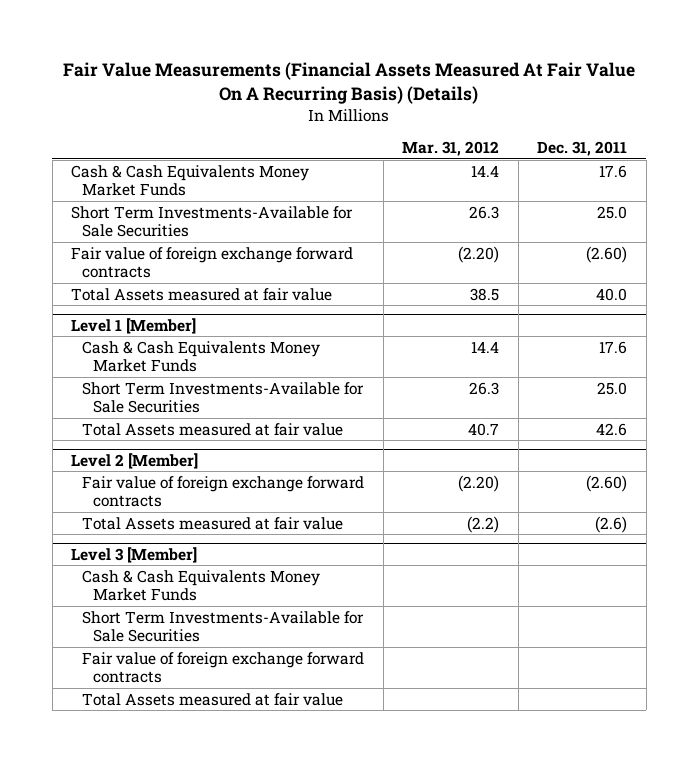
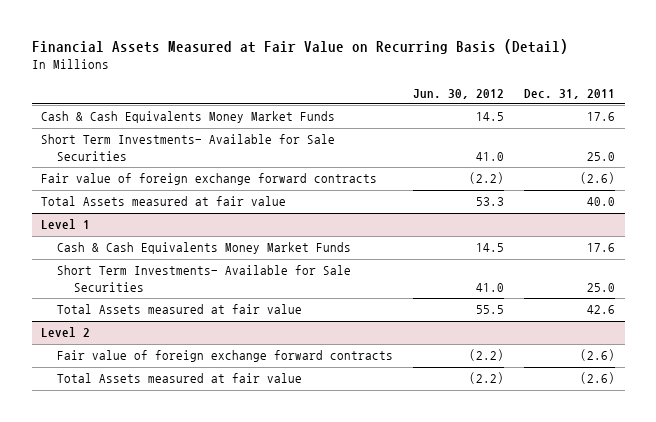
- Fair Value Measurements (Financial Assets Measured At Fair Value On A Recurring Basis) (Details)
+ Financial Assets Measured at Fair Value on Recurring Basis (Detail)
- | Mar. 31, 2012 | Dec. 31, 2011
+ | Jun. 30, 2012 | Dec. 31, 2011
- Short Term Investments-Available for Sale Securities | 26.3 | 25.0
- Fair value of foreign exchange forward contracts | (2.20) | (2.60)
+ Short Term Investments- Available for Sale Securities | 41.0 | 25.0
+ Fair value of foreign exchange forward contracts | (2.2) | (2.6)
- Level 1 [Member]
+ Level 1
- Short Term Investments-Available for Sale Securities | 26.3 | 25.0
+ Short Term Investments- Available for Sale Securities | 41.0 | 25.0
- Level 2 [Member]
- Fair value of foreign exchange forward contracts | (2.20) | (2.60)
+ Level 2
+ Fair value of foreign exchange forward contracts | (2.2) | (2.6)
- Level 3 [Member]
- Cash & Cash Equivalents Money Market Funds
- Short Term Investments-Available for Sale Securities
- Fair value of foreign exchange forward contracts
- Total Assets measured at fair value

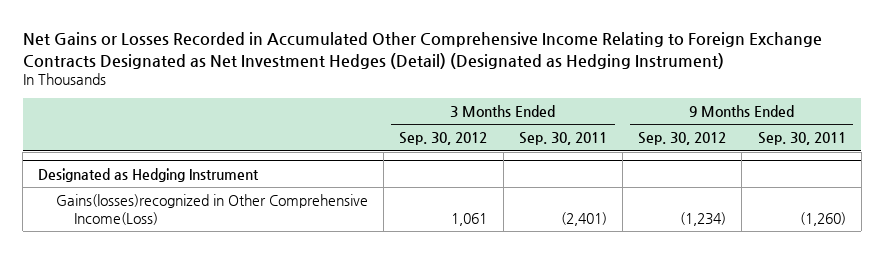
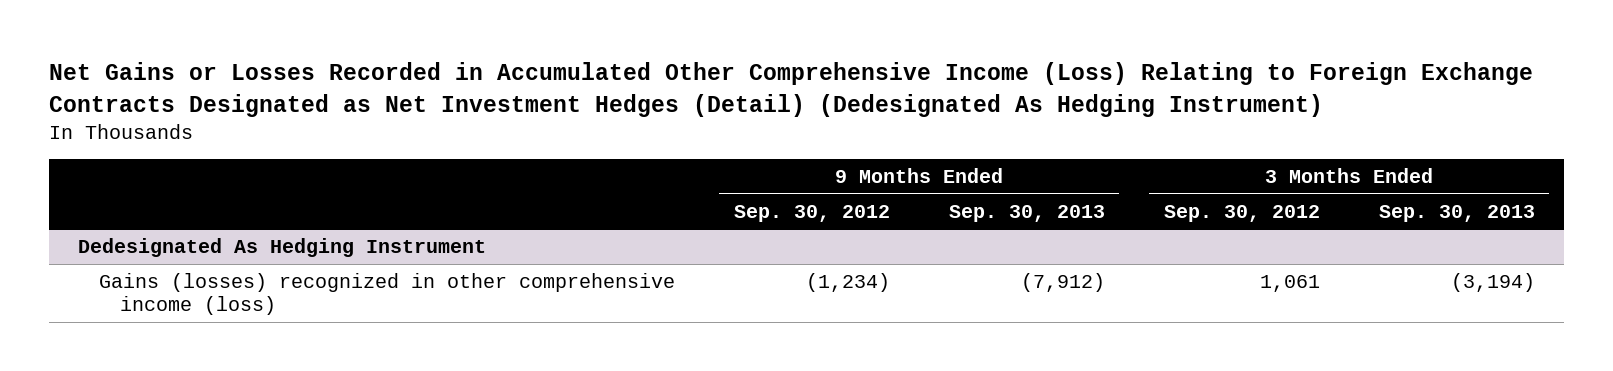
- Net Gains or Losses Recorded in Accumulated Other Comprehensive Income Relating to Foreign Exchange Contracts Designated as Net Investment Hedges (Detail) (Designated as Hedging Instrument)
+ Net Gains or Losses Recorded in Accumulated Other Comprehensive Income (Loss) Relating to Foreign Exchange Contracts Designated as Net Investment Hedges (Detail) (Dedesignated As Hedging Instrument)
- | 3 Months Ended Sep. 30, 2012 | 3 Months Ended Sep. 30, 2011 | 9 Months Ended Sep. 30, 2012 | 9 Months Ended Sep. 30, 2011
+ | 9 Months Ended Sep. 30, 2012 | 9 Months Ended Sep. 30, 2013 | 3 Months Ended Sep. 30, 2012 | 3 Months Ended Sep. 30, 2013
- Designated as Hedging Instrument
- Gains(losses)recognized in Other Comprehensive Income(Loss) | 1,061 | (2,401) | (1,234) | (1,260)
+ Dedesignated As Hedging Instrument
+ Gains (losses) recognized in other comprehensive income (loss) | (1,234) | (7,912) | 1,061 | (3,194)

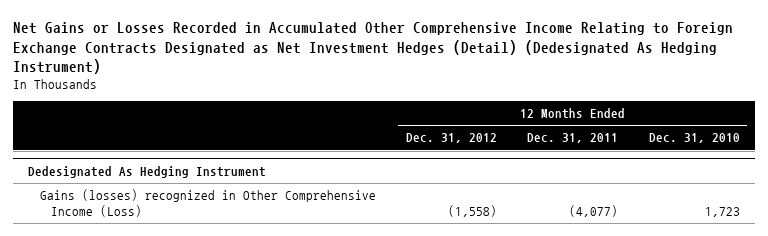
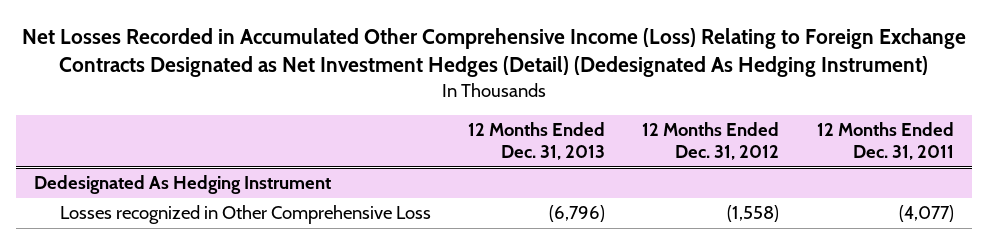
- Net Gains or Losses Recorded in Accumulated Other Comprehensive Income Relating to Foreign Exchange Contracts Designated as Net Investment Hedges (Detail) (Dedesignated As Hedging Instrument)
+ Net Losses Recorded in Accumulated Other Comprehensive Income (Loss) Relating to Foreign Exchange Contracts Designated as Net Investment Hedges (Detail) (Dedesignated As Hedging Instrument)
- | 12 Months Ended Dec. 31, 2012 | 12 Months Ended Dec. 31, 2011 | 12 Months Ended Dec. 31, 2010
+ | 12 Months Ended Dec. 31, 2013 | 12 Months Ended Dec. 31, 2012 | 12 Months Ended Dec. 31, 2011
@ Dedesignated As Hedging Instrument
- Gains (losses) recognized in Other Comprehensive Income (Loss) | (1,558) | (4,077) | 1,723
+ Losses recognized in Other Comprehensive Loss | (6,796) | (1,558) | (4,077)

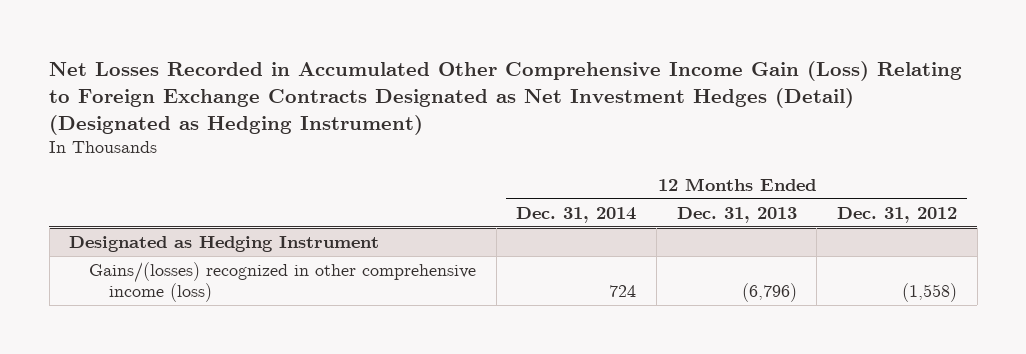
- Net Losses Recorded in Accumulated Other Comprehensive Income (Loss) Relating to Foreign Exchange Contracts Designated as Net Investment Hedges (Detail) (Dedesignated As Hedging Instrument)
+ Net Losses Recorded in Accumulated Other Comprehensive Income Gain (Loss) Relating to Foreign Exchange Contracts Designated as Net Investment Hedges (Detail) (Designated as Hedging Instrument)
- | 12 Months Ended Dec. 31, 2013 | 12 Months Ended Dec. 31, 2012 | 12 Months Ended Dec. 31, 2011
+ | 12 Months Ended Dec. 31, 2014 | 12 Months Ended Dec. 31, 2013 | 12 Months Ended Dec. 31, 2012
- Dedesignated As Hedging Instrument
- Losses recognized in Other Comprehensive Loss | (6,796) | (1,558) | (4,077)
+ Designated as Hedging Instrument
+ Gains/(losses) recognized in other comprehensive income (loss) | 724 | (6,796) | (1,558)

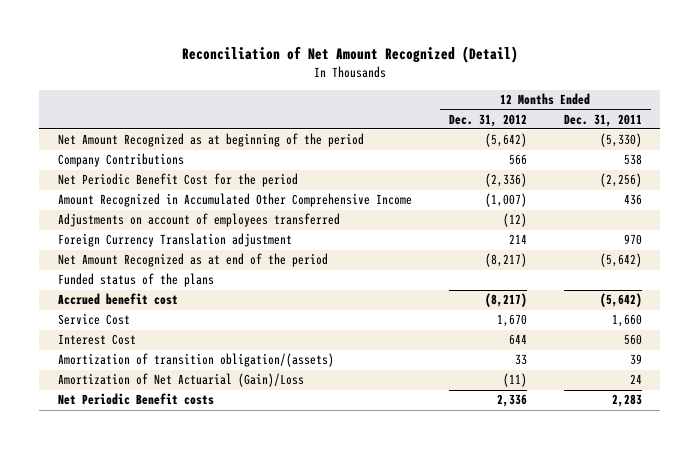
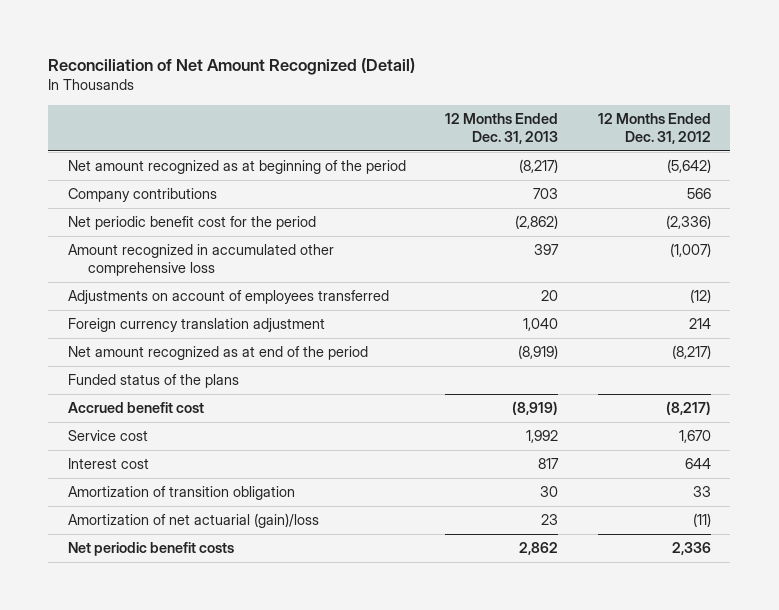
- | 12 Months Ended Dec. 31, 2012 | 12 Months Ended Dec. 31, 2011
+ | 12 Months Ended Dec. 31, 2013 | 12 Months Ended Dec. 31, 2012
- Net Amount Recognized as at beginning of the period | (5,642) | (5,330)
- Company Contributions | 566 | 538
- Net Periodic Benefit Cost for the period | (2,336) | (2,256)
- Amount Recognized in Accumulated Other Comprehensive Income | (1,007) | 436
+ Net amount recognized as at beginning of the period | (8,217) | (5,642)
+ Company contributions | 703 | 566
+ Net periodic benefit cost for the period | (2,862) | (2,336)
+ Amount recognized in accumulated other comprehensive loss | 397 | (1,007)
- Foreign Currency Translation adjustment | 214 | 970
- Net Amount Recognized as at end of the period | (8,217) | (5,642)
+ Foreign currency translation adjustment | 1,040 | 214
+ Net amount recognized as at end of the period | (8,919) | (8,217)
- Service Cost | 1,670 | 1,660
- Interest Cost | 644 | 560
- Amortization of transition obligation/(assets) | 33 | 39
- Amortization of Net Actuarial (Gain)/Loss | (11) | 24
- Net Periodic Benefit costs | 2,336 | 2,283
+ Service cost | 1,992 | 1,670
+ Interest cost | 817 | 644
+ Amortization of transition obligation | 30 | 33
+ Amortization of net actuarial (gain)/loss | 23 | (11)
+ Net periodic benefit costs | 2,862 | 2,336

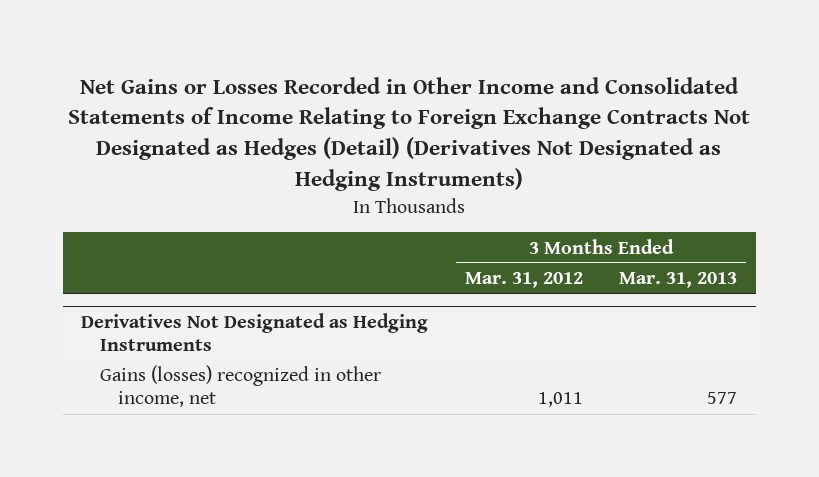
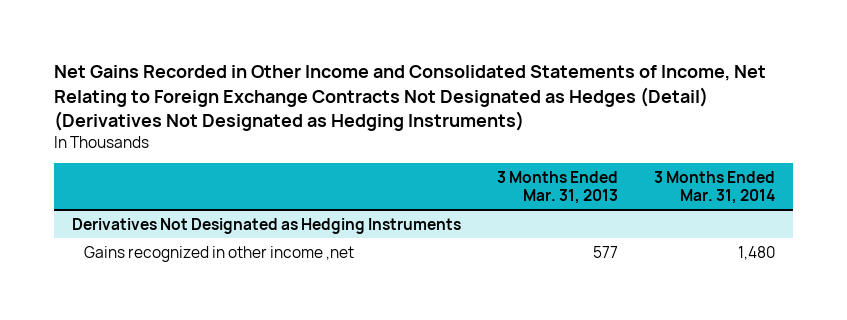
- Net Gains or Losses Recorded in Other Income and Consolidated Statements of Income Relating to Foreign Exchange Contracts Not Designated as Hedges (Detail) (Derivatives Not Designated as Hedging Instruments)
+ Net Gains Recorded in Other Income and Consolidated Statements of Income, Net Relating to Foreign Exchange Contracts Not Designated as Hedges (Detail) (Derivatives Not Designated as Hedging Instruments)
- | 3 Months Ended Mar. 31, 2012 | 3 Months Ended Mar. 31, 2013
+ | 3 Months Ended Mar. 31, 2013 | 3 Months Ended Mar. 31, 2014
@ Derivatives Not Designated as Hedging Instruments
- Gains (losses) recognized in other income, net | 1,011 | 577
+ Gains recognized in other income ,net | 577 | 1,480

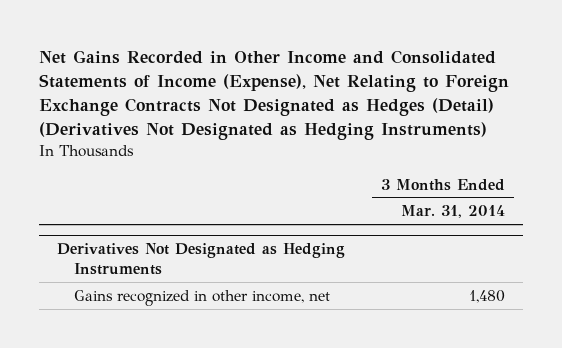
- Net Gains Recorded in Other Income and Consolidated Statements of Income, Net Relating to Foreign Exchange Contracts Not Designated as Hedges (Detail) (Derivatives Not Designated as Hedging Instruments)
+ Net Gains Recorded in Other Income and Consolidated Statements of Income (Expense), Net Relating to Foreign Exchange Contracts Not Designated as Hedges (Detail) (Derivatives Not Designated as Hedging Instruments)
- | 3 Months Ended Mar. 31, 2013 | 3 Months Ended Mar. 31, 2014
+ | 3 Months Ended Mar. 31, 2014
@ Derivatives Not Designated as Hedging Instruments
- Gains recognized in other income ,net | 577 | 1,480
+ Gains recognized in other income, net | 1,480

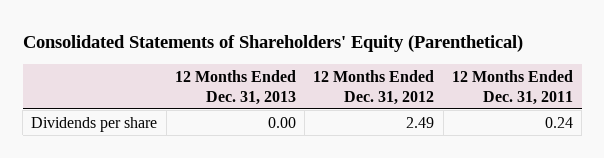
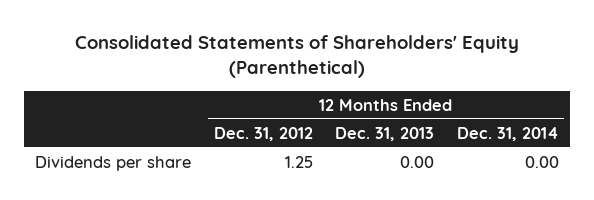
- | 12 Months Ended Dec. 31, 2013 | 12 Months Ended Dec. 31, 2012 | 12 Months Ended Dec. 31, 2011
+ | 12 Months Ended Dec. 31, 2012 | 12 Months Ended Dec. 31, 2013 | 12 Months Ended Dec. 31, 2014
- Dividends per share | 0.00 | 2.49 | 0.24
+ Dividends per share | 1.25 | 0.00 | 0.00

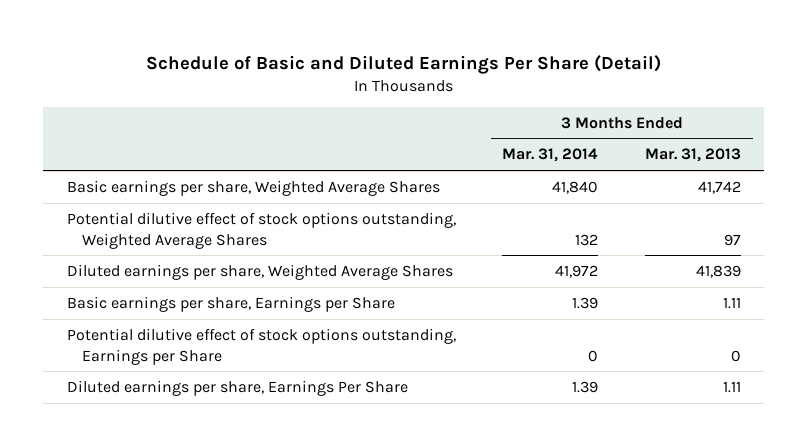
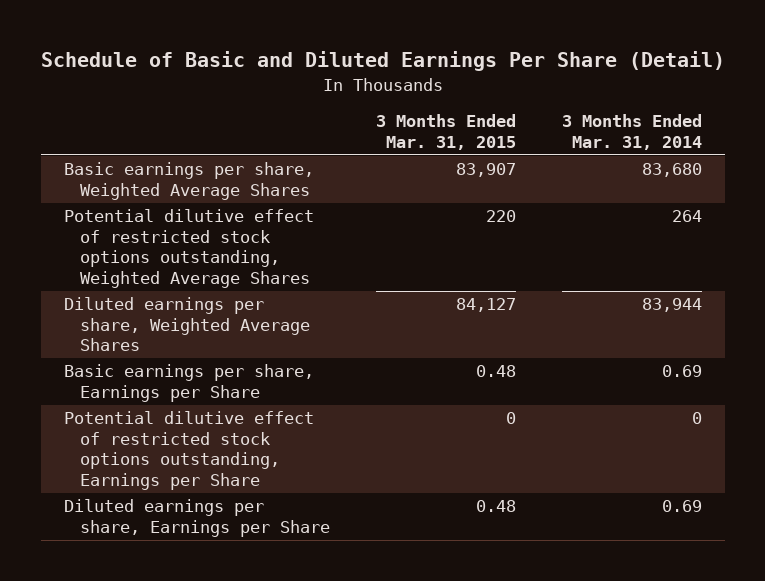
- | 3 Months Ended Mar. 31, 2014 | 3 Months Ended Mar. 31, 2013
+ | 3 Months Ended Mar. 31, 2015 | 3 Months Ended Mar. 31, 2014
- Basic earnings per share, Weighted Average Shares | 41,840 | 41,742
- Potential dilutive effect of stock options outstanding, Weighted Average Shares | 132 | 97
- Diluted earnings per share, Weighted Average Shares | 41,972 | 41,839
- Basic earnings per share, Earnings per Share | 1.39 | 1.11
- Potential dilutive effect of stock options outstanding, Earnings per Share | 0 | 0
- Diluted earnings per share, Earnings Per Share | 1.39 | 1.11
+ Basic earnings per share, Weighted Average Shares | 83,907 | 83,680
+ Potential dilutive effect of restricted stock options outstanding, Weighted Average Shares | 220 | 264
+ Diluted earnings per share, Weighted Average Shares | 84,127 | 83,944
+ Basic earnings per share, Earnings per Share | 0.48 | 0.69
+ Potential dilutive effect of restricted stock options outstanding, Earnings per Share | 0 | 0
+ Diluted earnings per share, Earnings per Share | 0.48 | 0.69

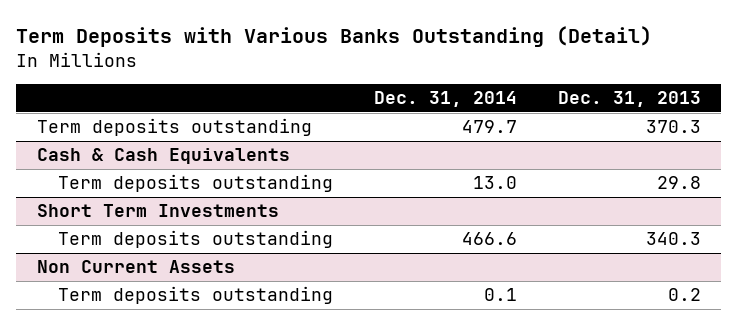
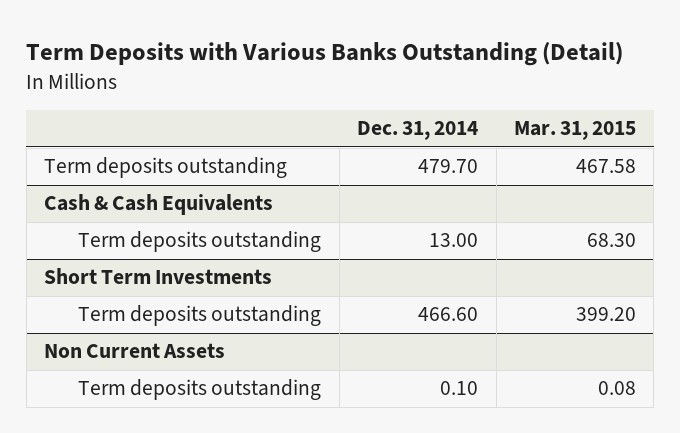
- | Dec. 31, 2014 | Dec. 31, 2013
+ | Dec. 31, 2014 | Mar. 31, 2015
- Term deposits outstanding | 479.7 | 370.3
+ Term deposits outstanding | 479.70 | 467.58
@ Cash & Cash Equivalents
- Term deposits outstanding | 13.0 | 29.8
+ Term deposits outstanding | 13.00 | 68.30
@ Short Term Investments
- Term deposits outstanding | 466.6 | 340.3
+ Term deposits outstanding | 466.60 | 399.20
@ Non Current Assets
- Term deposits outstanding | 0.1 | 0.2
+ Term deposits outstanding | 0.10 | 0.08

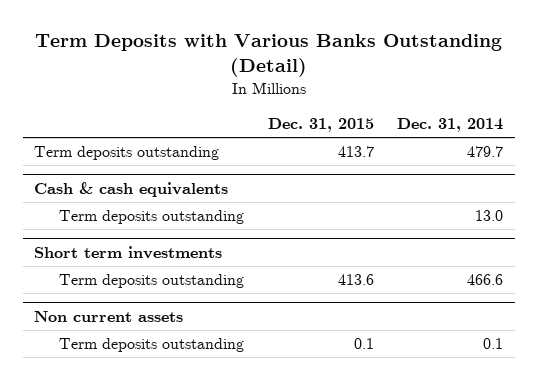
- | Dec. 31, 2014 | Mar. 31, 2015
+ | Dec. 31, 2015 | Dec. 31, 2014
- Term deposits outstanding | 479.70 | 467.58
- Cash & Cash Equivalents
- Term deposits outstanding | 13.00 | 68.30
- Short Term Investments
- Term deposits outstanding | 466.60 | 399.20
- Non Current Assets
- Term deposits outstanding | 0.10 | 0.08
+ Term deposits outstanding | 413.7 | 479.7
+ Cash & cash equivalents
+ Term deposits outstanding | | 13.0
+ Short term investments
+ Term deposits outstanding | 413.6 | 466.6
+ Non current assets
+ Term deposits outstanding | 0.1 | 0.1

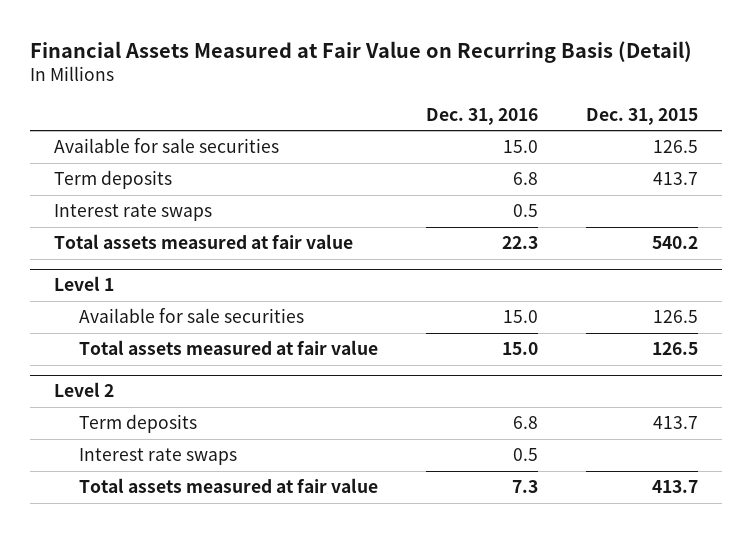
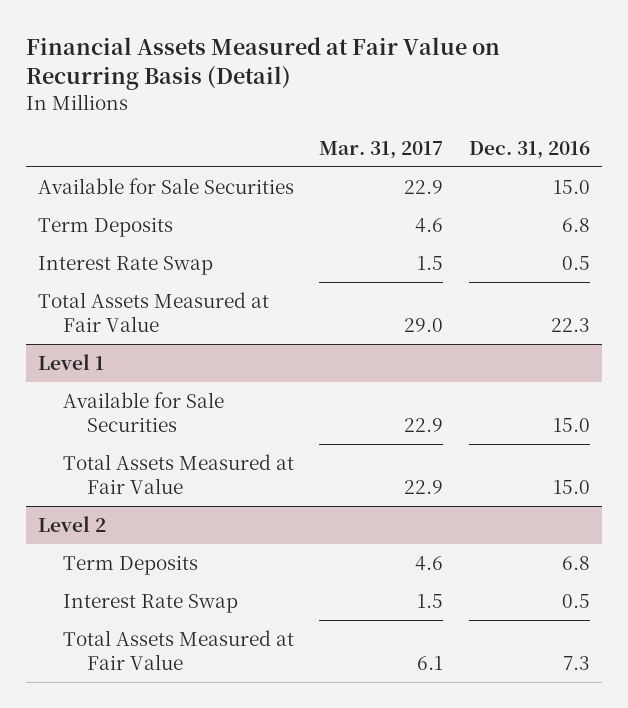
- | Dec. 31, 2016 | Dec. 31, 2015
+ | Mar. 31, 2017 | Dec. 31, 2016
- Available for sale securities | 15.0 | 126.5
- Term deposits | 6.8 | 413.7
- Interest rate swaps | 0.5 |
- Total assets measured at fair value | 22.3 | 540.2
+ Available for Sale Securities | 22.9 | 15.0
+ Term Deposits | 4.6 | 6.8
+ Interest Rate Swap | 1.5 | 0.5
+ Total Assets Measured at Fair Value | 29.0 | 22.3
@ Level 1
- Available for sale securities | 15.0 | 126.5
- Total assets measured at fair value | 15.0 | 126.5
+ Available for Sale Securities | 22.9 | 15.0
+ Total Assets Measured at Fair Value | 22.9 | 15.0
@ Level 2
- Term deposits | 6.8 | 413.7
- Interest rate swaps | 0.5 |
- Total assets measured at fair value | 7.3 | 413.7
+ Term Deposits | 4.6 | 6.8
+ Interest Rate Swap | 1.5 | 0.5
+ Total Assets Measured at Fair Value | 6.1 | 7.3

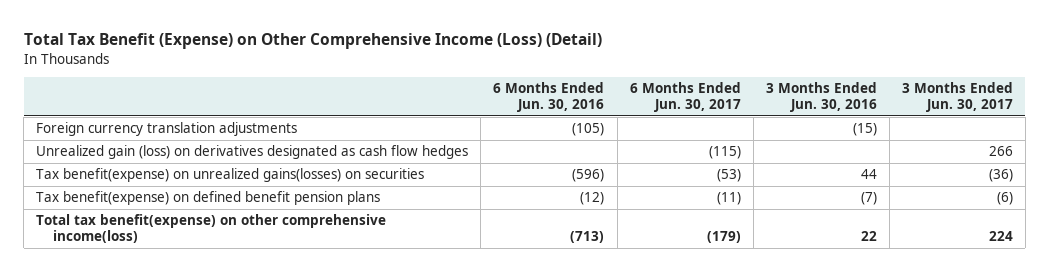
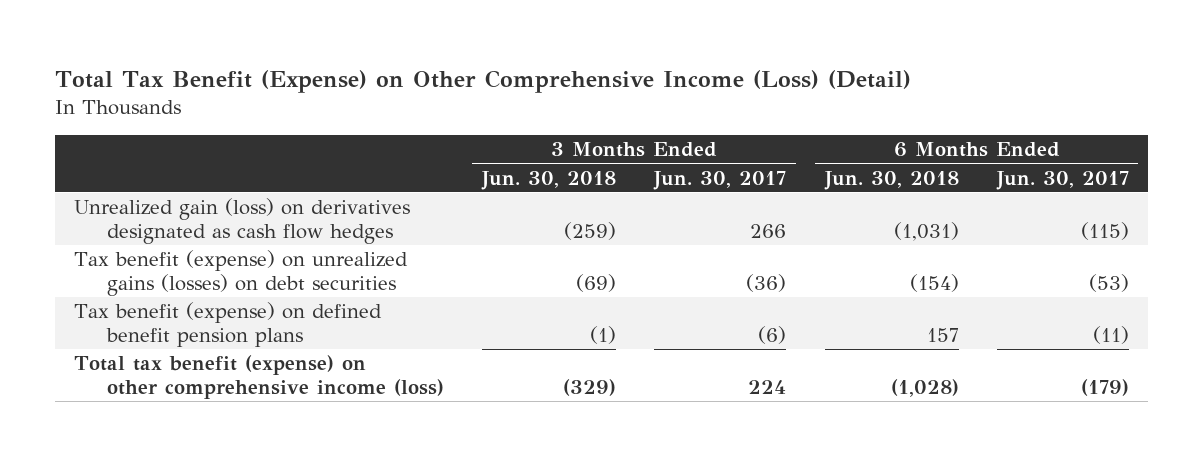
- | 6 Months Ended Jun. 30, 2016 | 6 Months Ended Jun. 30, 2017 | 3 Months Ended Jun. 30, 2016 | 3 Months Ended Jun. 30, 2017
+ | 3 Months Ended Jun. 30, 2018 | 3 Months Ended Jun. 30, 2017 | 6 Months Ended Jun. 30, 2018 | 6 Months Ended Jun. 30, 2017
- Foreign currency translation adjustments | (105) | | (15) |
- Tax benefit(expense) on unrealized gains(losses) on securities | (596) | (53) | 44 | (36)
- Tax benefit(expense) on defined benefit pension plans | (12) | (11) | (7) | (6)
- Total tax benefit(expense) on other comprehensive income(loss) | (713) | (179) | 22 | 224
+ Tax benefit (expense) on unrealized gains (losses) on debt securities | (69) | (36) | (154) | (53)
+ Tax benefit (expense) on defined benefit pension plans | (1) | (6) | 157 | (11)
+ Total tax benefit (expense) on other comprehensive income (loss) | (329) | 224 | (1,028) | (179)

